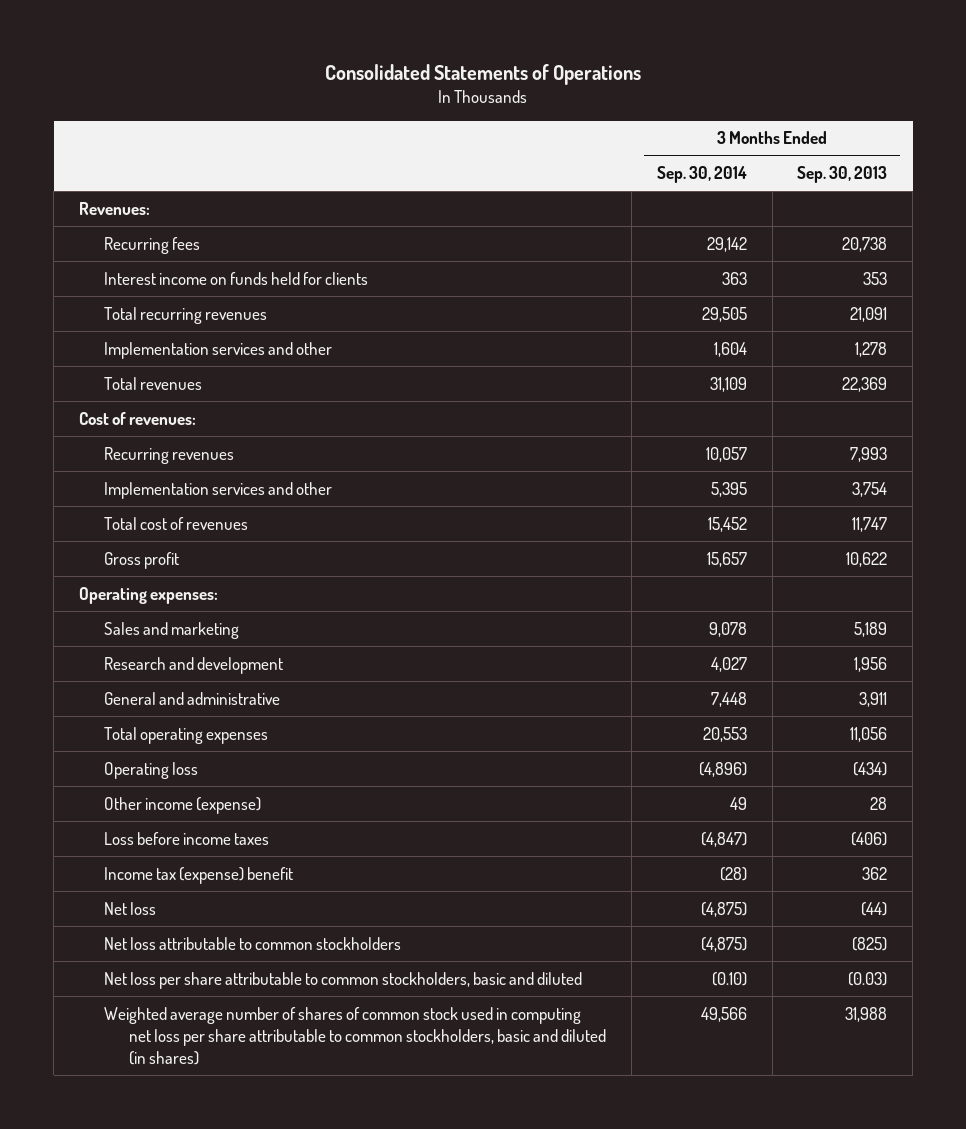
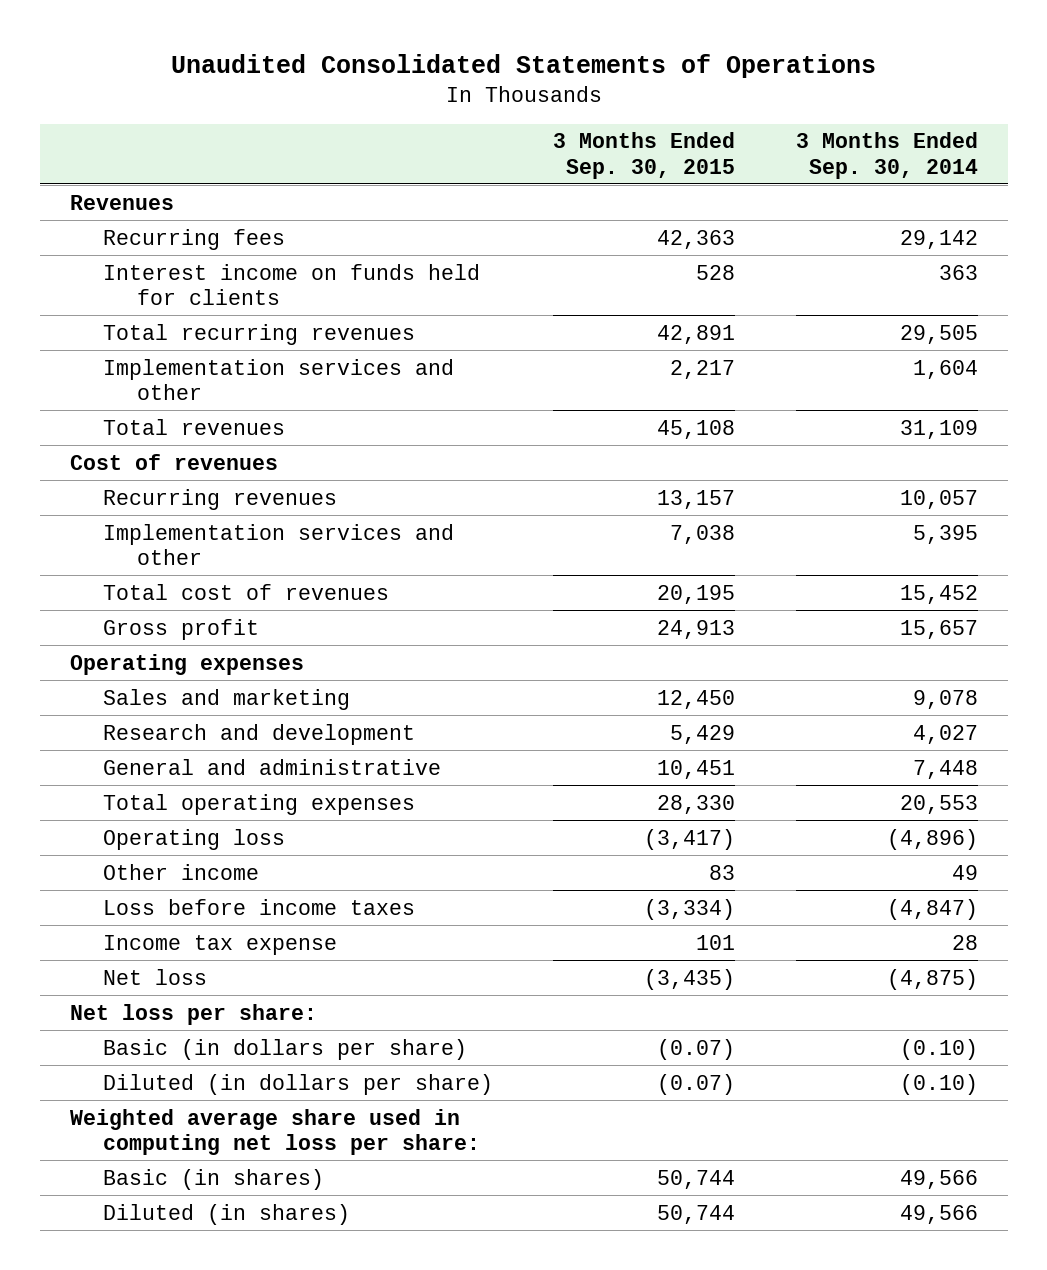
- Consolidated Statements of Operations
+ Unaudited Consolidated Statements of Operations
- | 3 Months Ended Sep. 30, 2014 | 3 Months Ended Sep. 30, 2013
+ | 3 Months Ended Sep. 30, 2015 | 3 Months Ended Sep. 30, 2014
- Revenues:
+ Revenues
- Cost of revenues:
+ Cost of revenues
- Operating expenses:
+ Operating expenses
- Other income (expense) | 49 | 28
+ Other income | 83 | 49
- Income tax (expense) benefit | (28) | 362
+ Income tax expense | 101 | 28
- Net loss attributable to common stockholders | (4,875) | (825)
- Net loss per share attributable to common stockholders, basic and diluted | (0.10) | (0.03)
- Weighted average number of shares of common stock used in computing net loss per share attributable to common stockholders, basic and diluted (in shares) | 49,566 | 31,988
+ Net loss per share:
+ Basic (in dollars per share) | (0.07) | (0.10)
+ Diluted (in dollars per share) | (0.07) | (0.10)
+ Weighted average share used in computing net loss per share:
+ Basic (in shares) | 50,744 | 49,566
+ Diluted (in shares) | 50,744 | 49,566

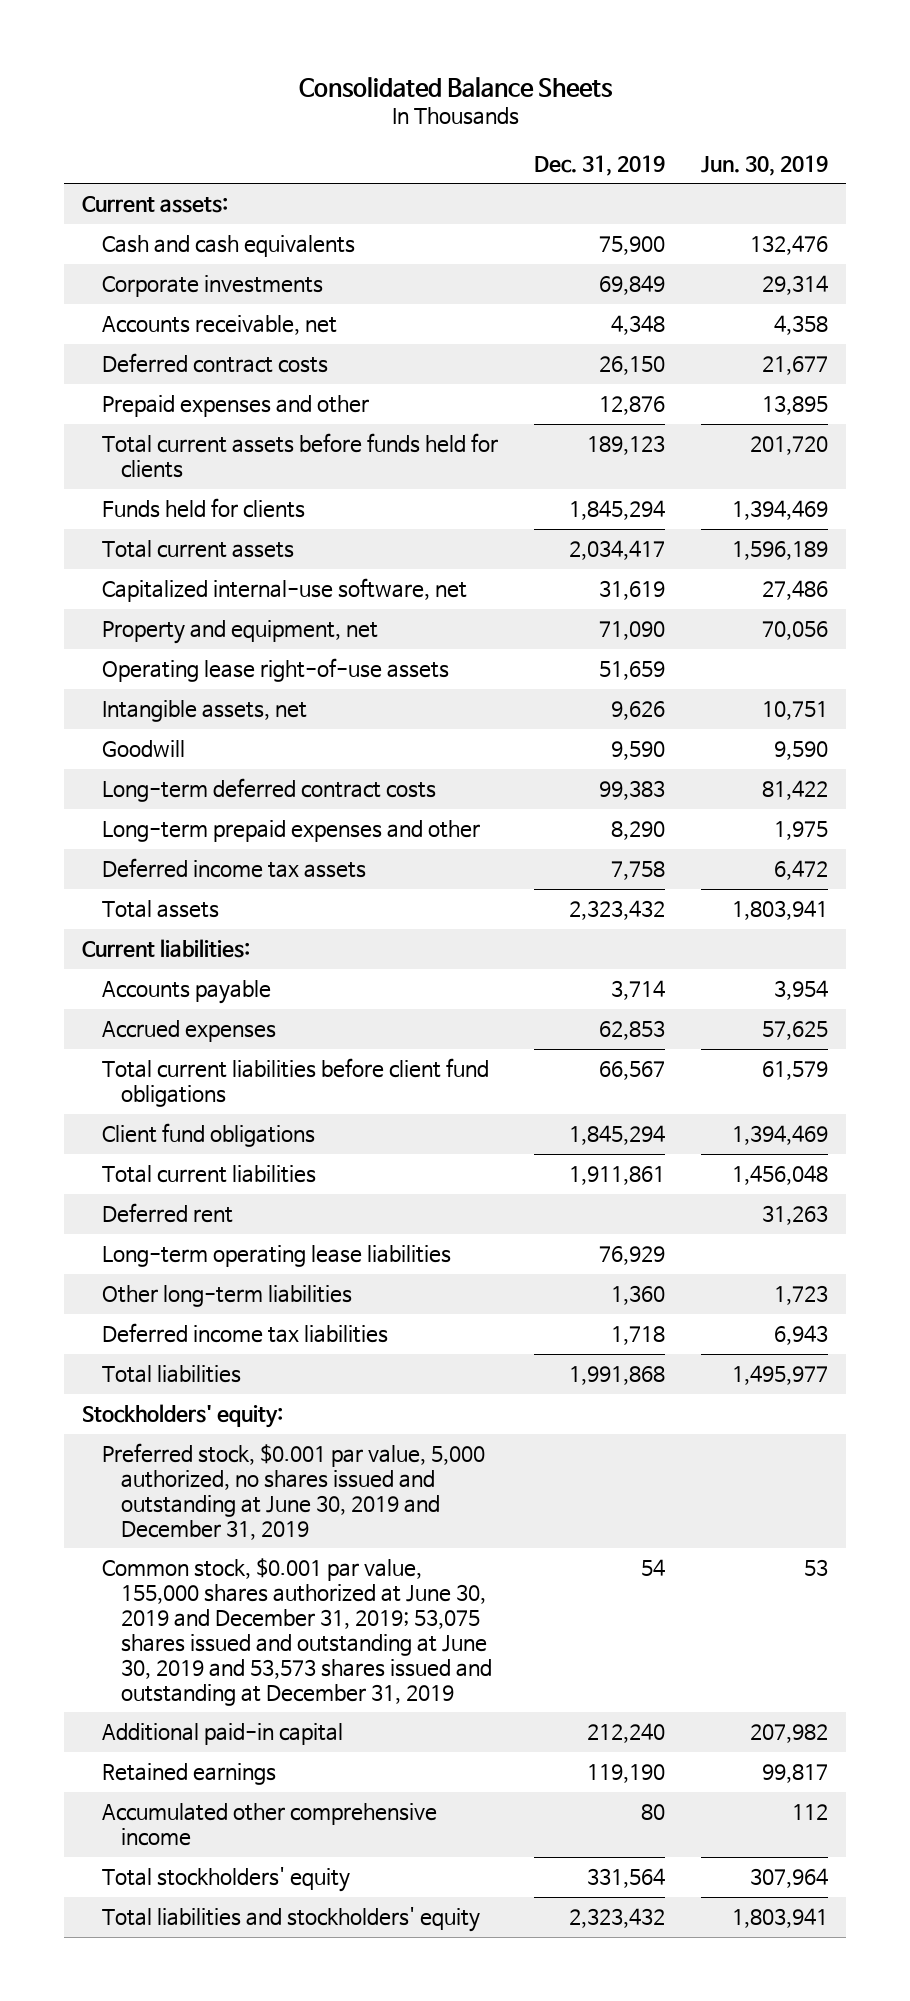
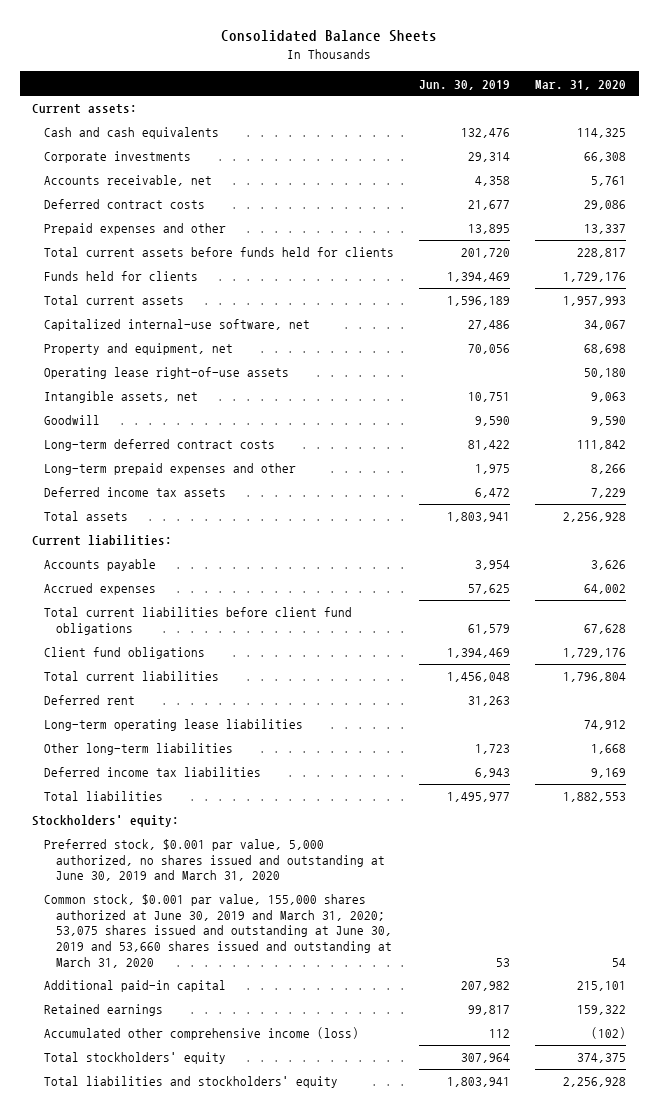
- | Dec. 31, 2019 | Jun. 30, 2019
+ | Jun. 30, 2019 | Mar. 31, 2020
- Preferred stock, $0.001 par value, 5,000 authorized, no shares issued and outstanding at June 30, 2019 and December 31, 2019
- Common stock, $0.001 par value, 155,000 shares authorized at June 30, 2019 and December 31, 2019; 53,075 shares issued and outstanding at June 30, 2019 and 53,573 shares issued and outstanding at December 31, 2019 | 54 | 53
+ Preferred stock, $0.001 par value, 5,000 authorized, no shares issued and outstanding at June 30, 2019 and March 31, 2020
+ Common stock, $0.001 par value, 155,000 shares authorized at June 30, 2019 and March 31, 2020; 53,075 shares issued and outstanding at June 30, 2019 and 53,660 shares issued and outstanding at March 31, 2020 | 53 | 54
- Accumulated other comprehensive income | 80 | 112
+ Accumulated other comprehensive income (loss) | 112 | (102)

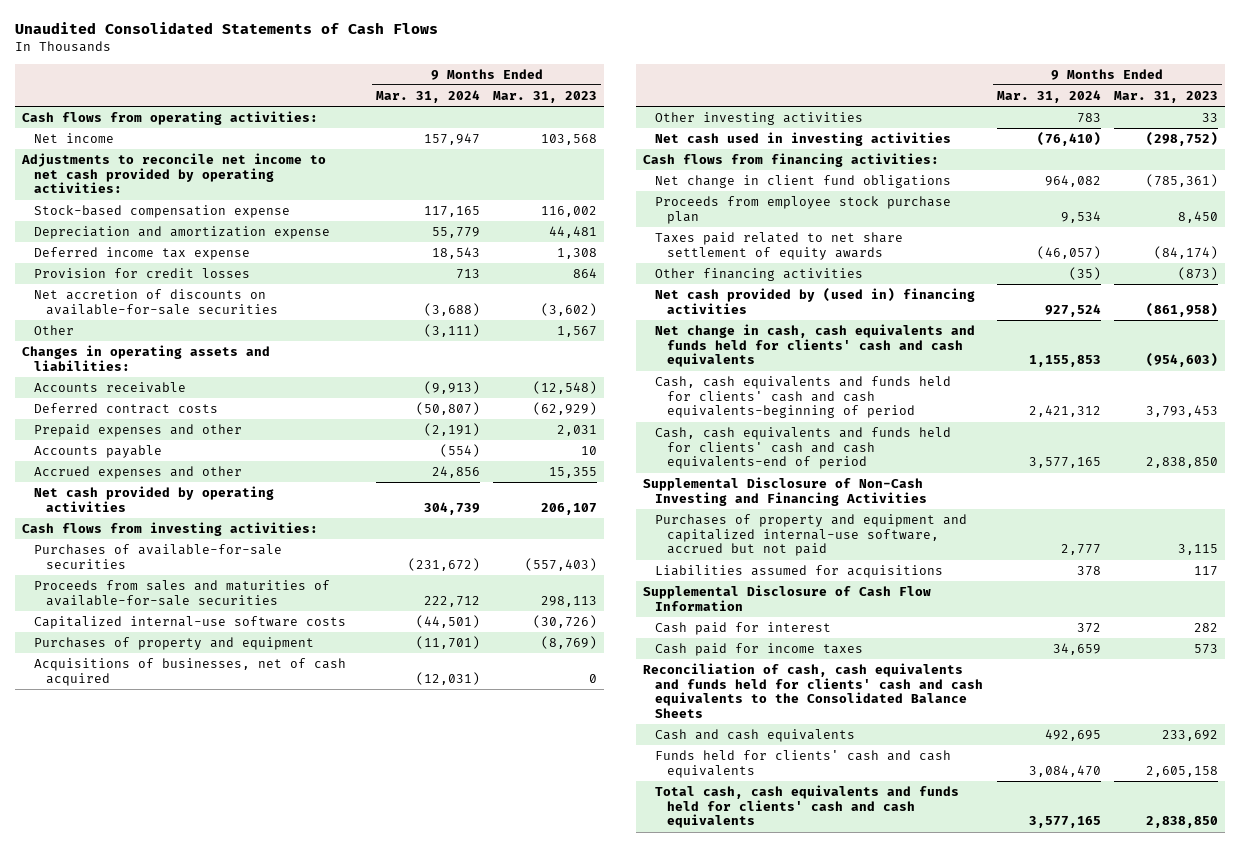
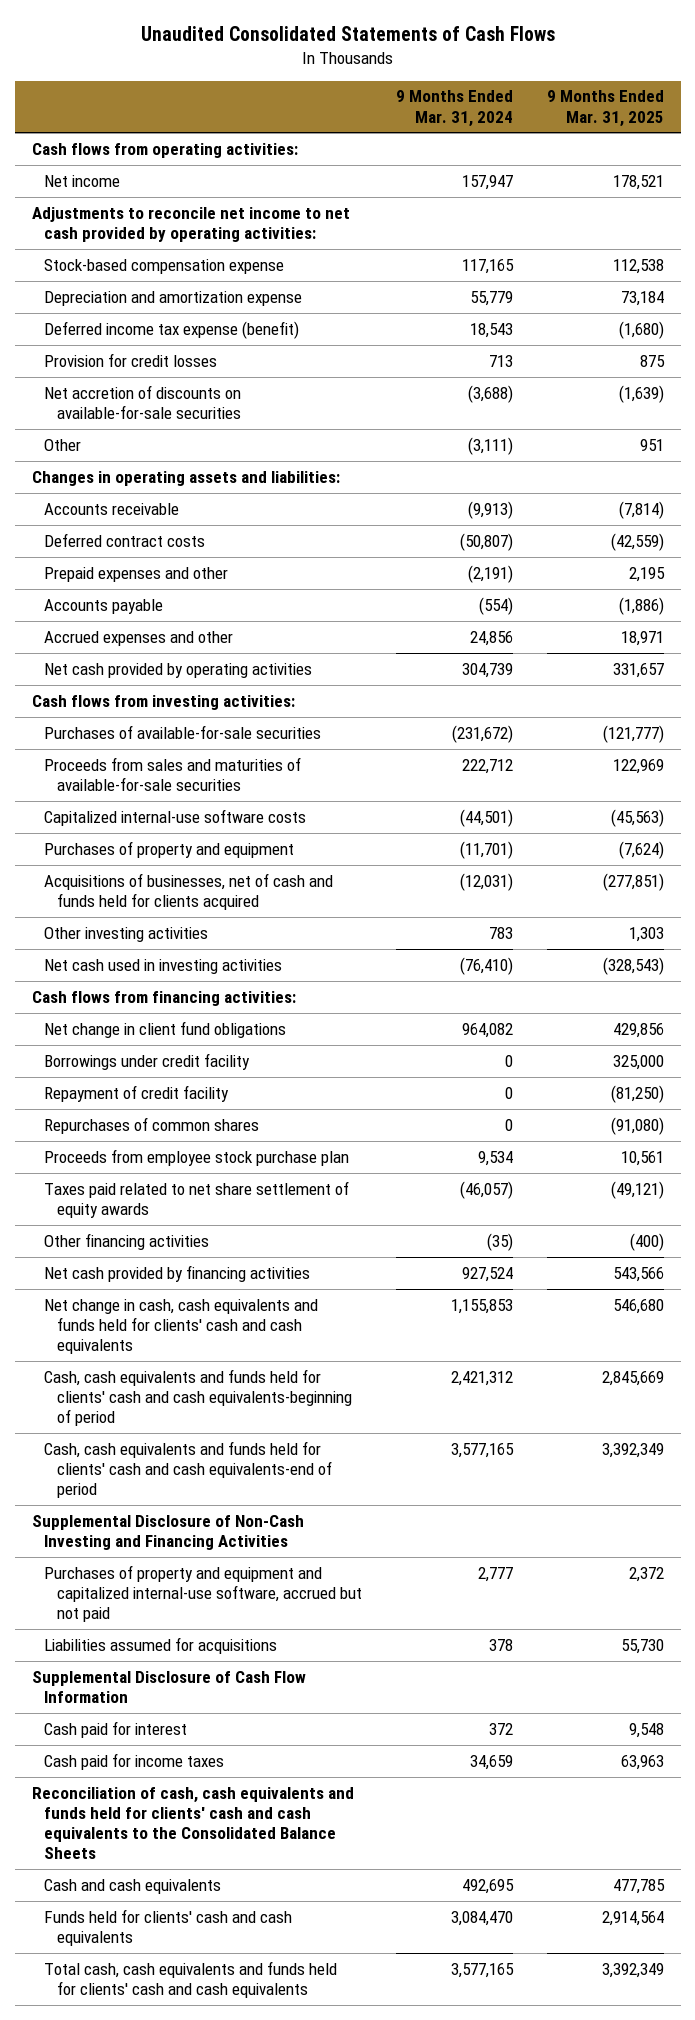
- | 9 Months Ended Mar. 31, 2024 | 9 Months Ended Mar. 31, 2023
+ | 9 Months Ended Mar. 31, 2024 | 9 Months Ended Mar. 31, 2025
- Deferred income tax expense | 18,543 | 1,308
+ Deferred income tax expense (benefit) | 18,543 | (1,680)
- Acquisitions of businesses, net of cash acquired | (12,031) | 0
+ Acquisitions of businesses, net of cash and funds held for clients acquired | (12,031) | (277,851)
+ Borrowings under credit facility | 0 | 325,000
+ Repayment of credit facility | 0 | (81,250)
+ Repurchases of common shares | 0 | (91,080)
- Net cash provided by (used in) financing activities | 927,524 | (861,958)
+ Net cash provided by financing activities | 927,524 | 543,566

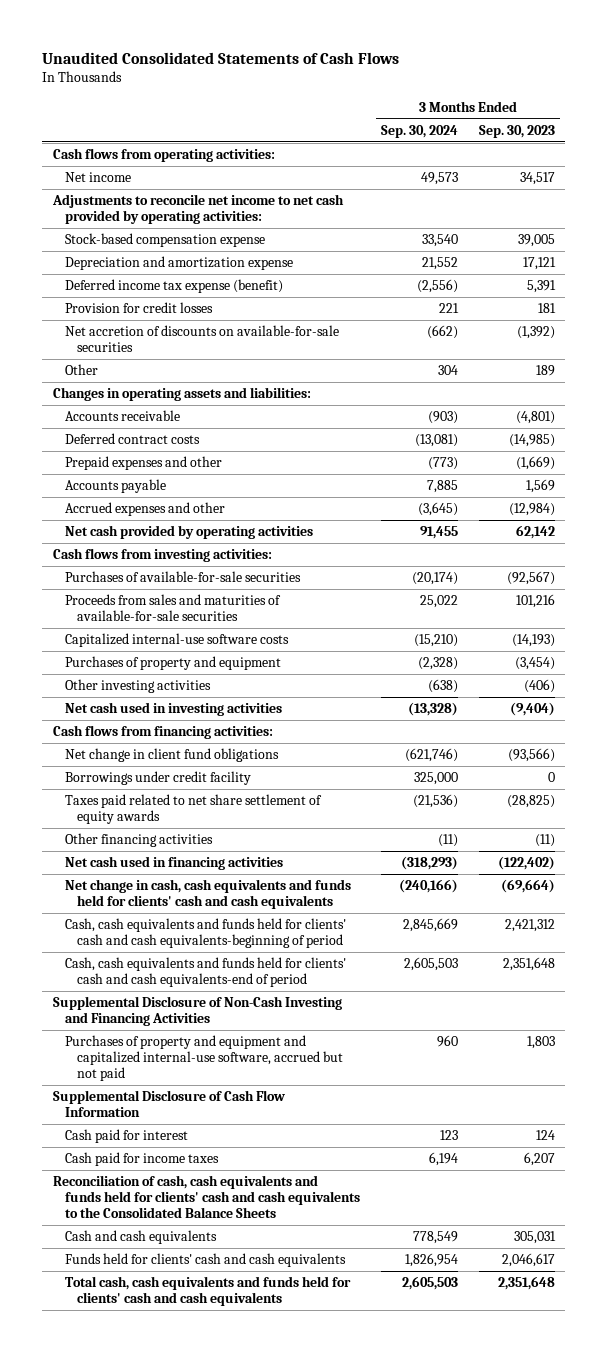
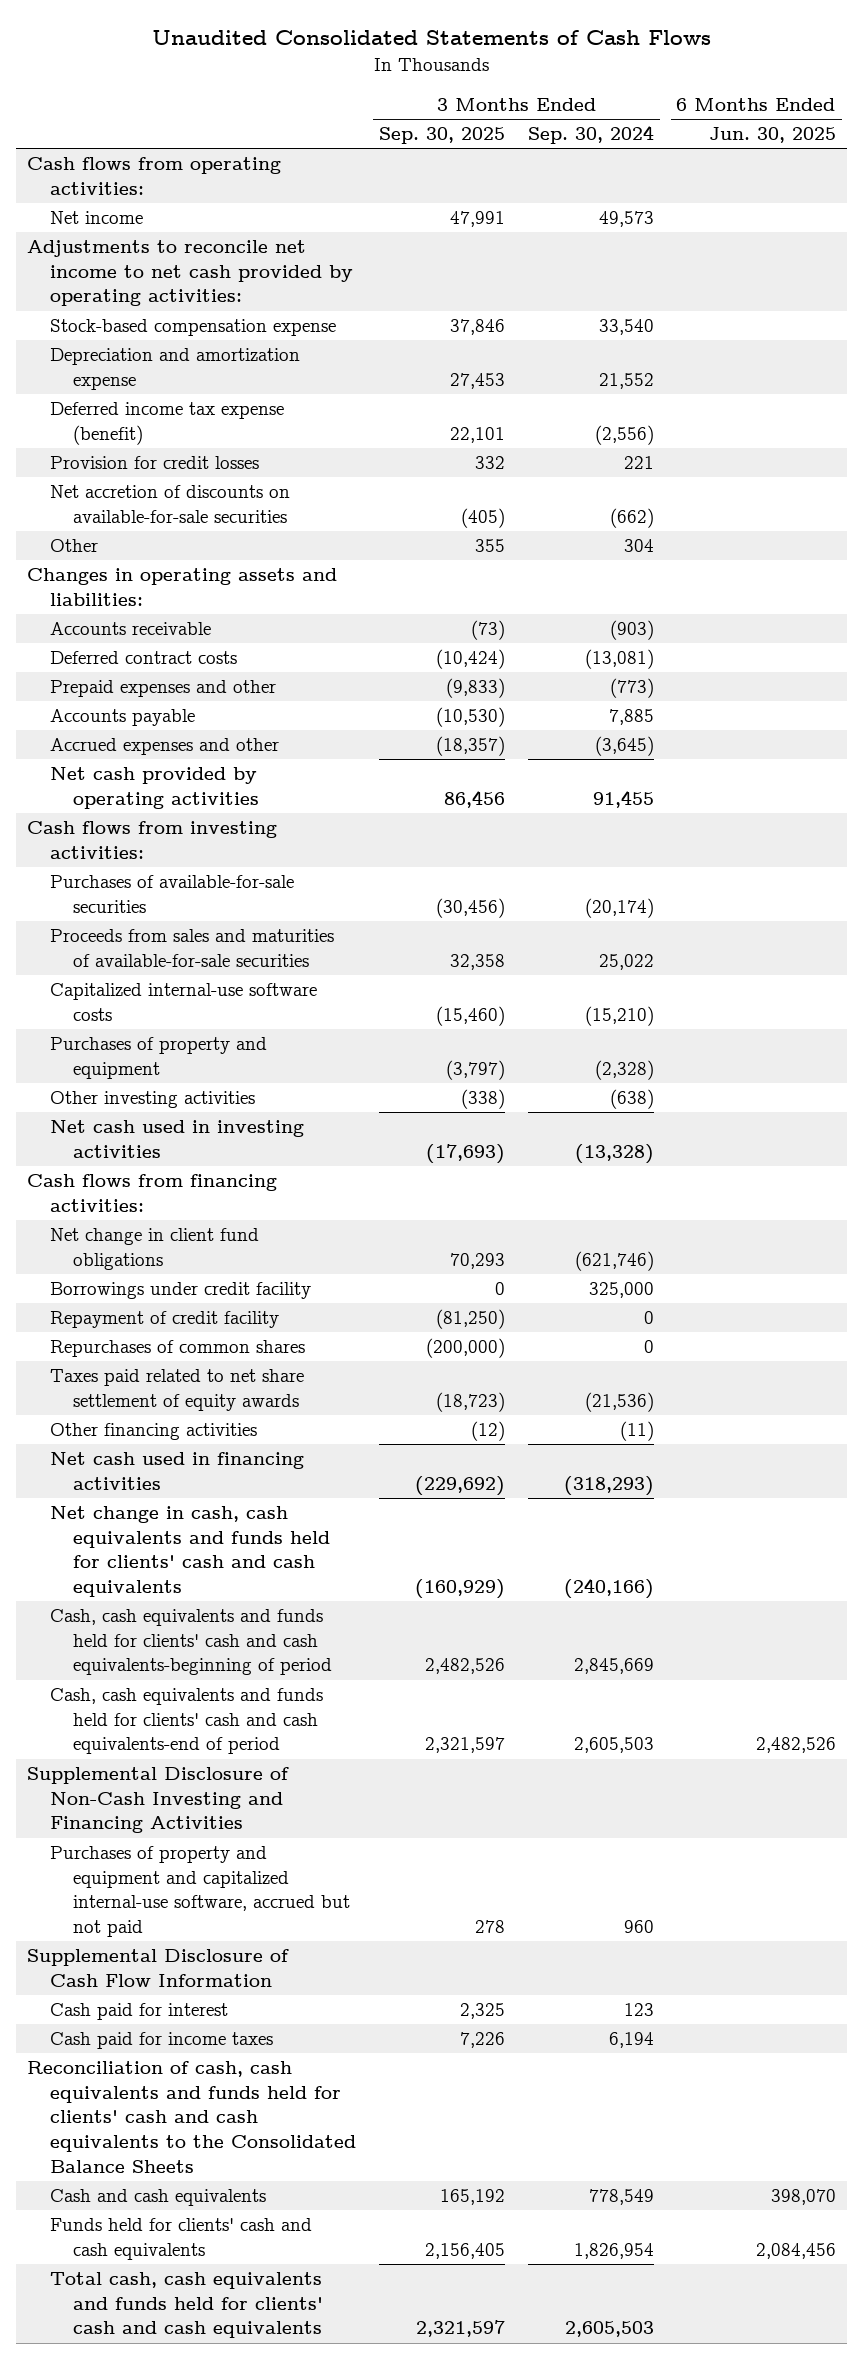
- | 3 Months Ended Sep. 30, 2024 | 3 Months Ended Sep. 30, 2023
+ | 3 Months Ended Sep. 30, 2025 | 3 Months Ended Sep. 30, 2024 | 6 Months Ended Jun. 30, 2025
+ Repayment of credit facility | (81,250) | 0 |
+ Repurchases of common shares | (200,000) | 0 |

